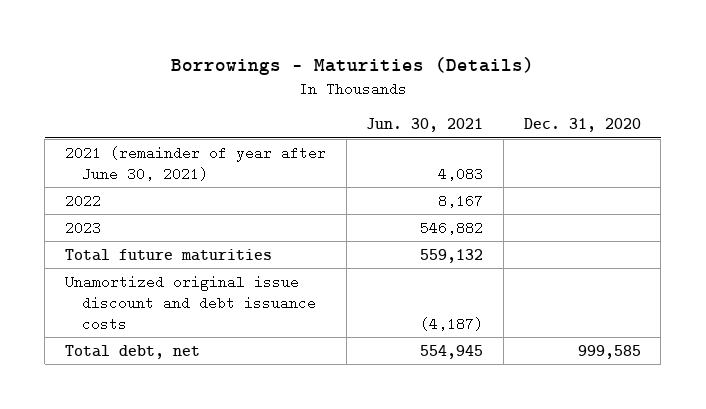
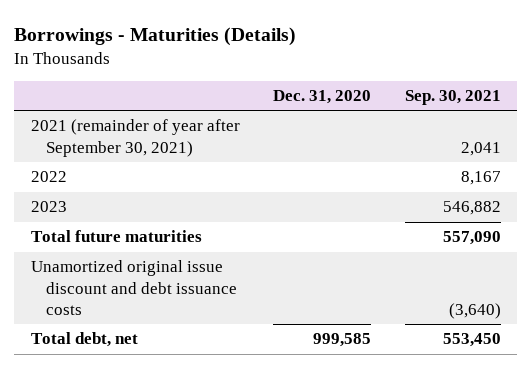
- | Jun. 30, 2021 | Dec. 31, 2020
+ | Dec. 31, 2020 | Sep. 30, 2021
- 2021 (remainder of year after June 30, 2021) | 4,083 |
+ 2021 (remainder of year after September 30, 2021) | | 2,041

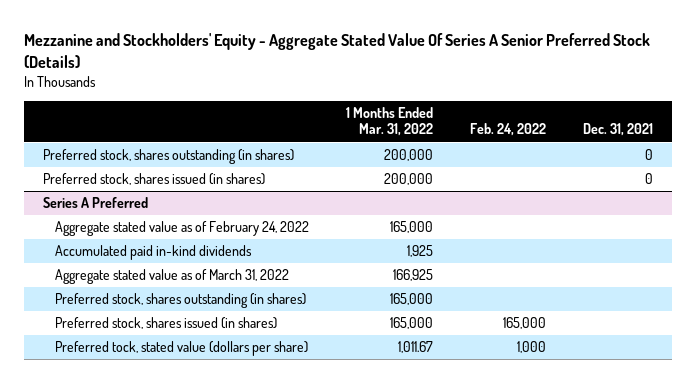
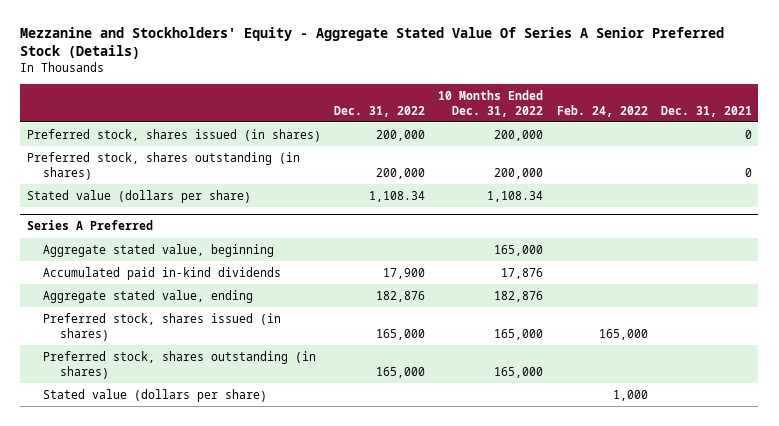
- | 1 Months Ended Mar. 31, 2022 | Feb. 24, 2022 | Dec. 31, 2021
+ | Dec. 31, 2022 | 10 Months Ended Dec. 31, 2022 | Feb. 24, 2022 | Dec. 31, 2021
moved down: Preferred stock, shares outstanding (in shares) | 200,000 | 200,000 | | 0
+ Stated value (dollars per share) | 1,108.34 | 1,108.34 | |
@ Series A Preferred
- Aggregate stated value as of February 24, 2022 | 165,000 | |
+ Aggregate stated value, beginning | | 165,000 | |
- Aggregate stated value as of March 31, 2022 | 166,925 | |
+ Aggregate stated value, ending | 182,876 | 182,876 | |
- Preferred tock, stated value (dollars per share) | 1,011.67 | 1,000 |
moved down: Preferred stock, shares outstanding (in shares) | 165,000 | 165,000 | |
+ Stated value (dollars per share) | | | 1,000 |

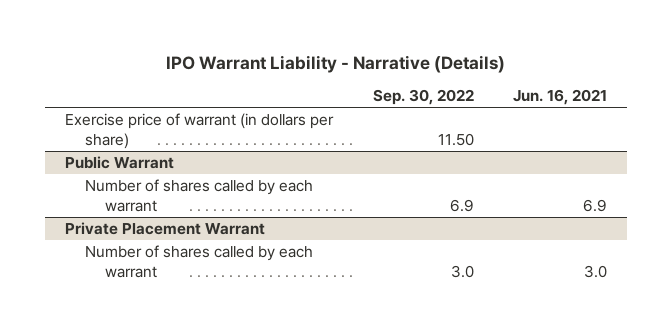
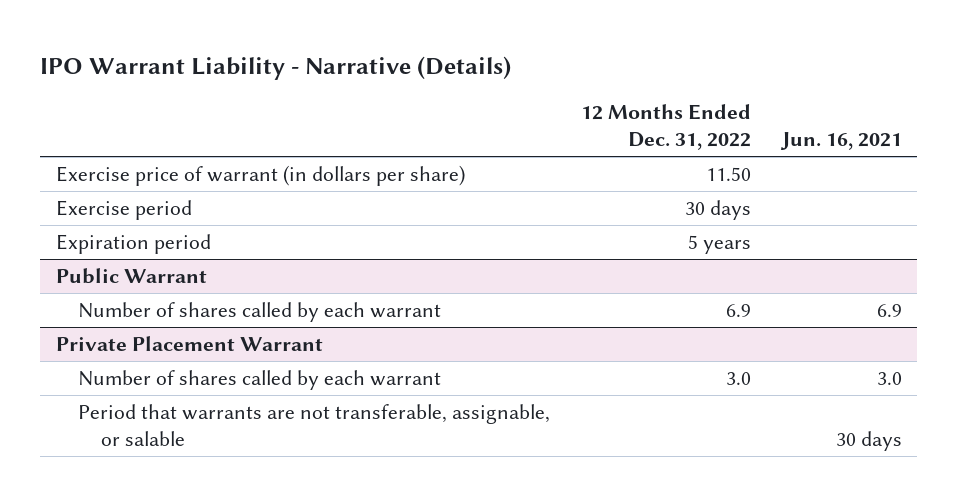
- | Sep. 30, 2022 | Jun. 16, 2021
+ | 12 Months Ended Dec. 31, 2022 | Jun. 16, 2021
+ Exercise period | 30 days |
+ Expiration period | 5 years |
@ Private Placement Warrant
+ Period that warrants are not transferable, assignable, or salable | | 30 days

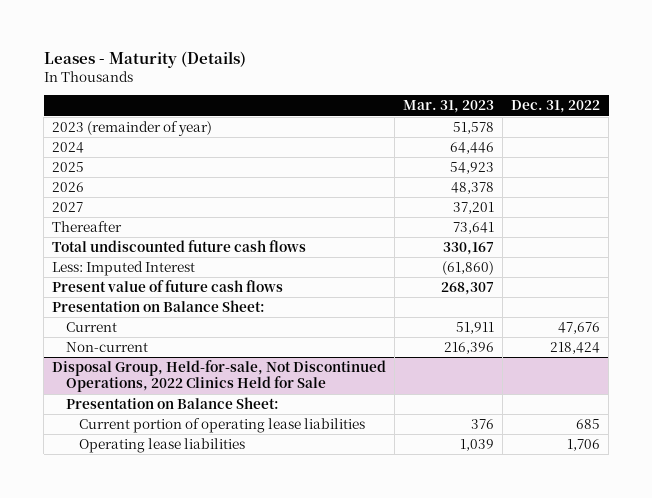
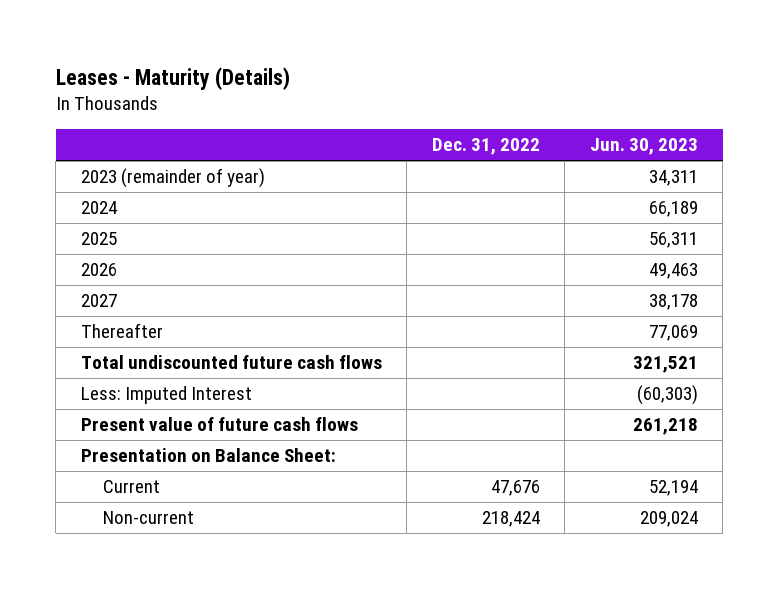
- | Mar. 31, 2023 | Dec. 31, 2022
+ | Dec. 31, 2022 | Jun. 30, 2023
- Disposal Group, Held-for-sale, Not Discontinued Operations, 2022 Clinics Held for Sale
- Presentation on Balance Sheet:
- Current portion of operating lease liabilities | 376 | 685
- Operating lease liabilities | 1,039 | 1,706

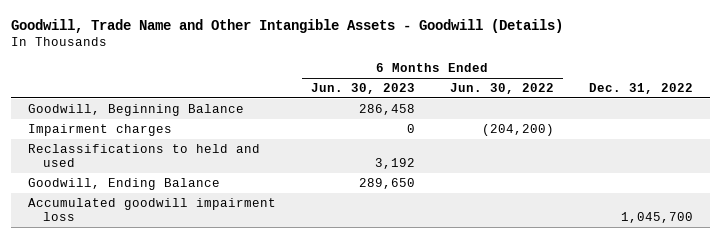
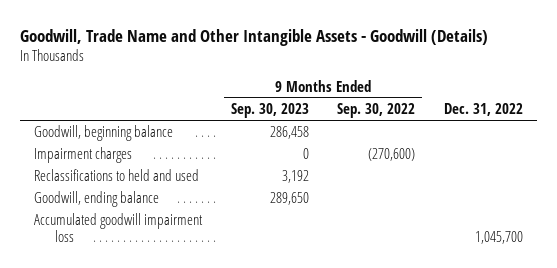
- | 6 Months Ended Jun. 30, 2023 | 6 Months Ended Jun. 30, 2022 | Dec. 31, 2022
+ | 9 Months Ended Sep. 30, 2023 | 9 Months Ended Sep. 30, 2022 | Dec. 31, 2022
- Goodwill, Beginning Balance | 286,458 | |
+ Goodwill, beginning balance | 286,458 | |
- Goodwill, Ending Balance | 289,650 | |
+ Goodwill, ending balance | 289,650 | |

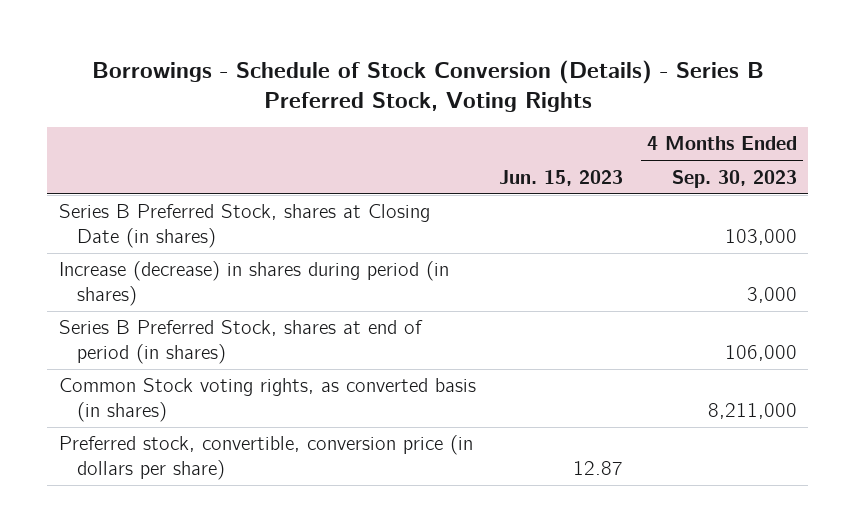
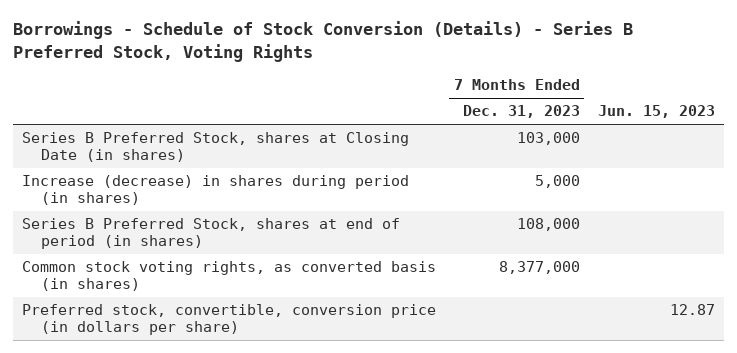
- | Jun. 15, 2023 | 4 Months Ended Sep. 30, 2023
+ | 7 Months Ended Dec. 31, 2023 | Jun. 15, 2023
- Common Stock voting rights, as converted basis (in shares) | | 8,211,000
+ Common stock voting rights, as converted basis (in shares) | 8,377,000 |

